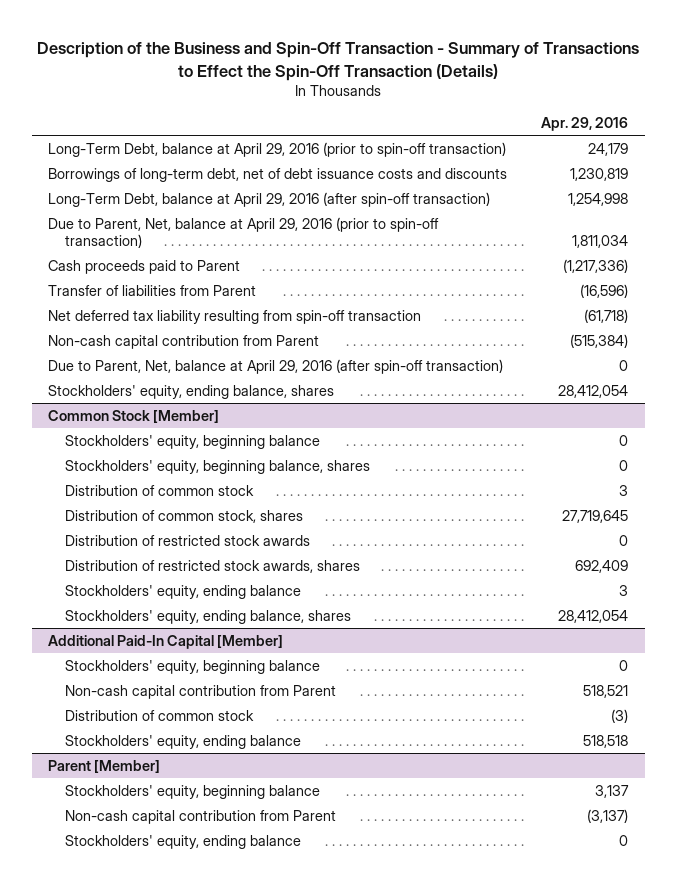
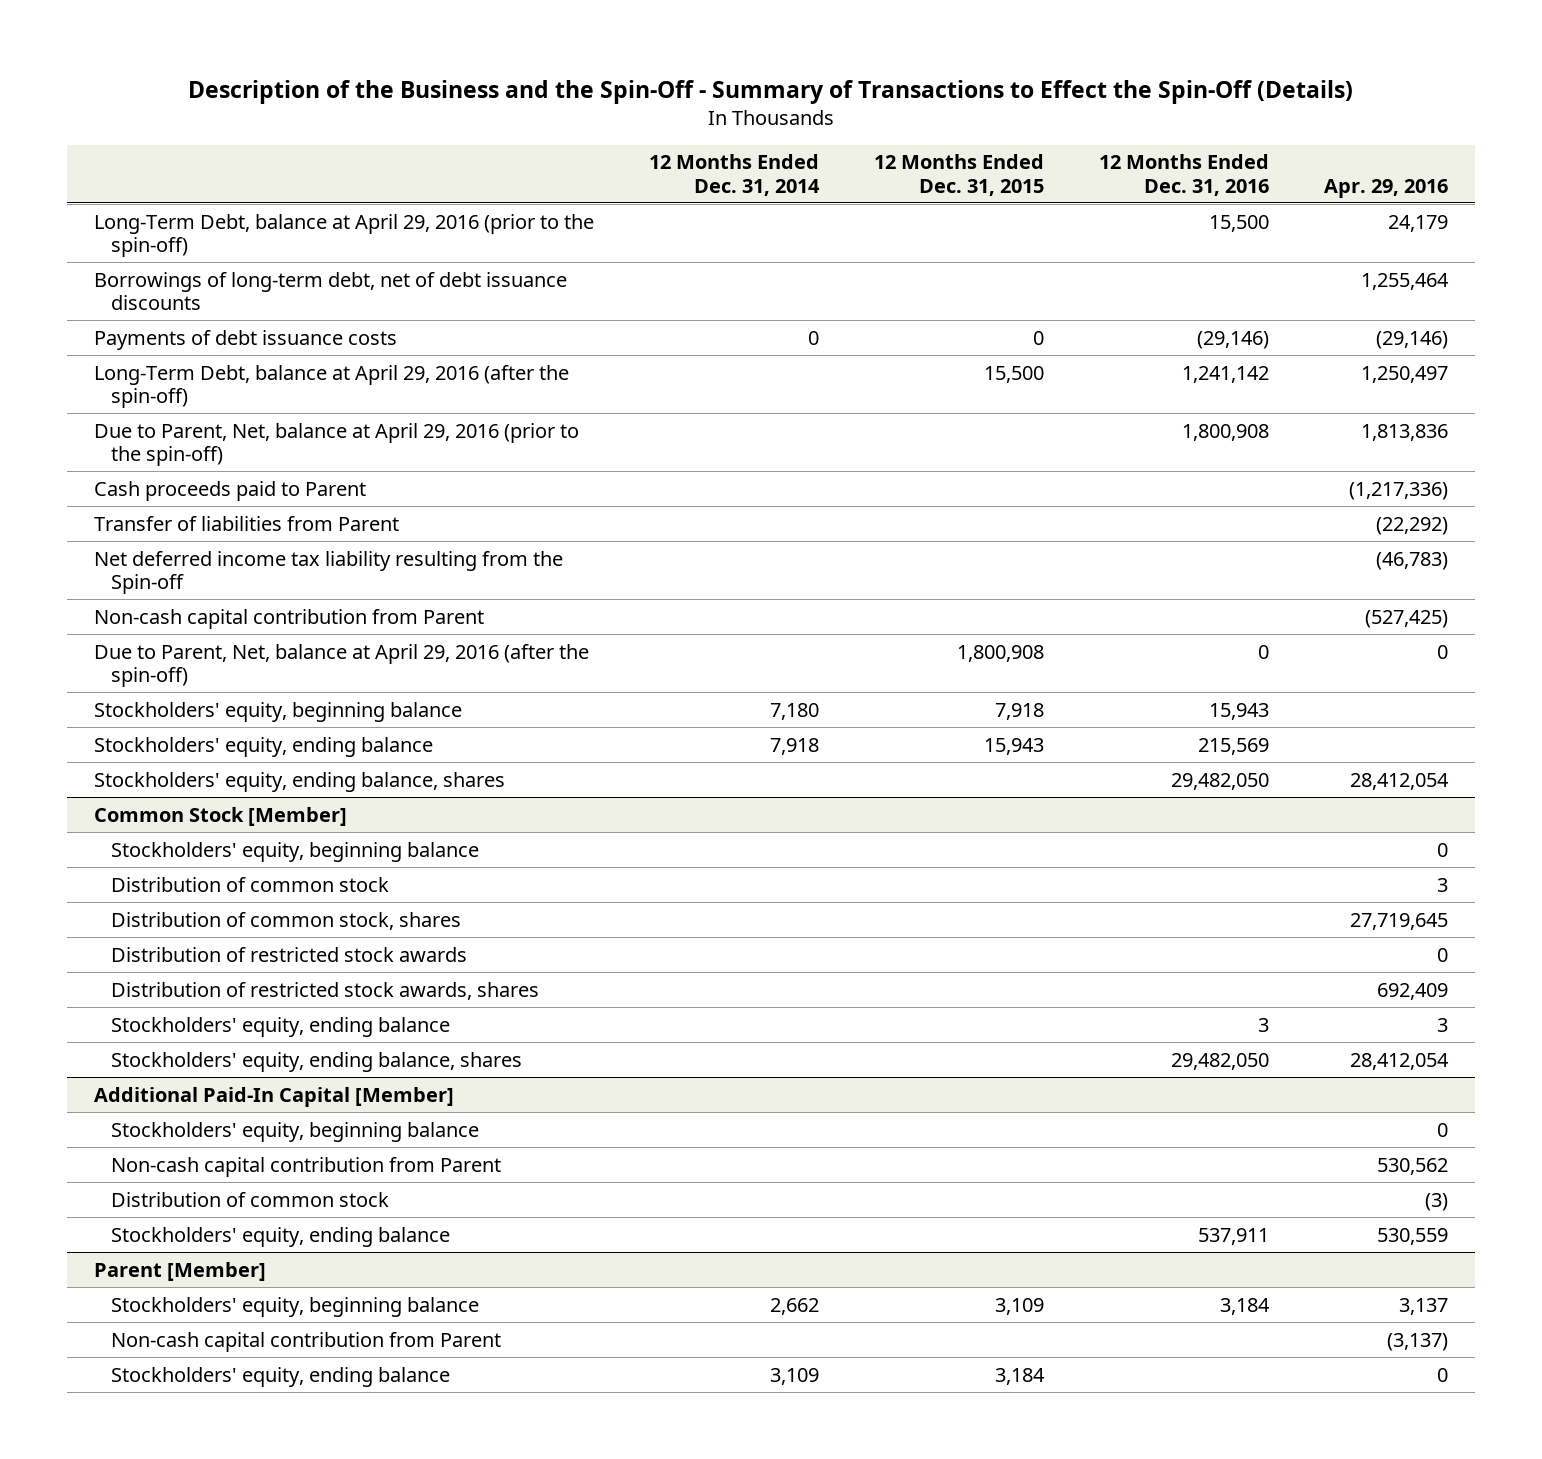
- Description of the Business and Spin-Off Transaction - Summary of Transactions to Effect the Spin-Off Transaction (Details)
+ Description of the Business and the Spin-Off - Summary of Transactions to Effect the Spin-Off (Details)
- | Apr. 29, 2016
+ | 12 Months Ended Dec. 31, 2014 | 12 Months Ended Dec. 31, 2015 | 12 Months Ended Dec. 31, 2016 | Apr. 29, 2016
- Long-Term Debt, balance at April 29, 2016 (prior to spin-off transaction) | 24,179
- Borrowings of long-term debt, net of debt issuance costs and discounts | 1,230,819
- Long-Term Debt, balance at April 29, 2016 (after spin-off transaction) | 1,254,998
- Due to Parent, Net, balance at April 29, 2016 (prior to spin-off transaction) | 1,811,034
+ Long-Term Debt, balance at April 29, 2016 (prior to the spin-off) | | | 15,500 | 24,179
+ Borrowings of long-term debt, net of debt issuance discounts | | | | 1,255,464
+ Payments of debt issuance costs | 0 | 0 | (29,146) | (29,146)
+ Long-Term Debt, balance at April 29, 2016 (after the spin-off) | | 15,500 | 1,241,142 | 1,250,497
+ Due to Parent, Net, balance at April 29, 2016 (prior to the spin-off) | | | 1,800,908 | 1,813,836
- Transfer of liabilities from Parent | (16,596)
- Net deferred tax liability resulting from spin-off transaction | (61,718)
- Non-cash capital contribution from Parent | (515,384)
- Due to Parent, Net, balance at April 29, 2016 (after spin-off transaction) | 0
+ Transfer of liabilities from Parent | | | | (22,292)
+ Net deferred income tax liability resulting from the Spin-off | | | | (46,783)
+ Non-cash capital contribution from Parent | | | | (527,425)
+ Due to Parent, Net, balance at April 29, 2016 (after the spin-off) | | 1,800,908 | 0 | 0
+ Stockholders' equity, beginning balance | 7,180 | 7,918 | 15,943 |
+ Stockholders' equity, ending balance | 7,918 | 15,943 | 215,569 |
@ Common Stock [Member]
- Stockholders' equity, beginning balance, shares | 0
@ Additional Paid-In Capital [Member]
- Non-cash capital contribution from Parent | 518,521
+ Non-cash capital contribution from Parent | | | | 530,562
- Stockholders' equity, ending balance | 518,518
+ Stockholders' equity, ending balance | | | 537,911 | 530,559

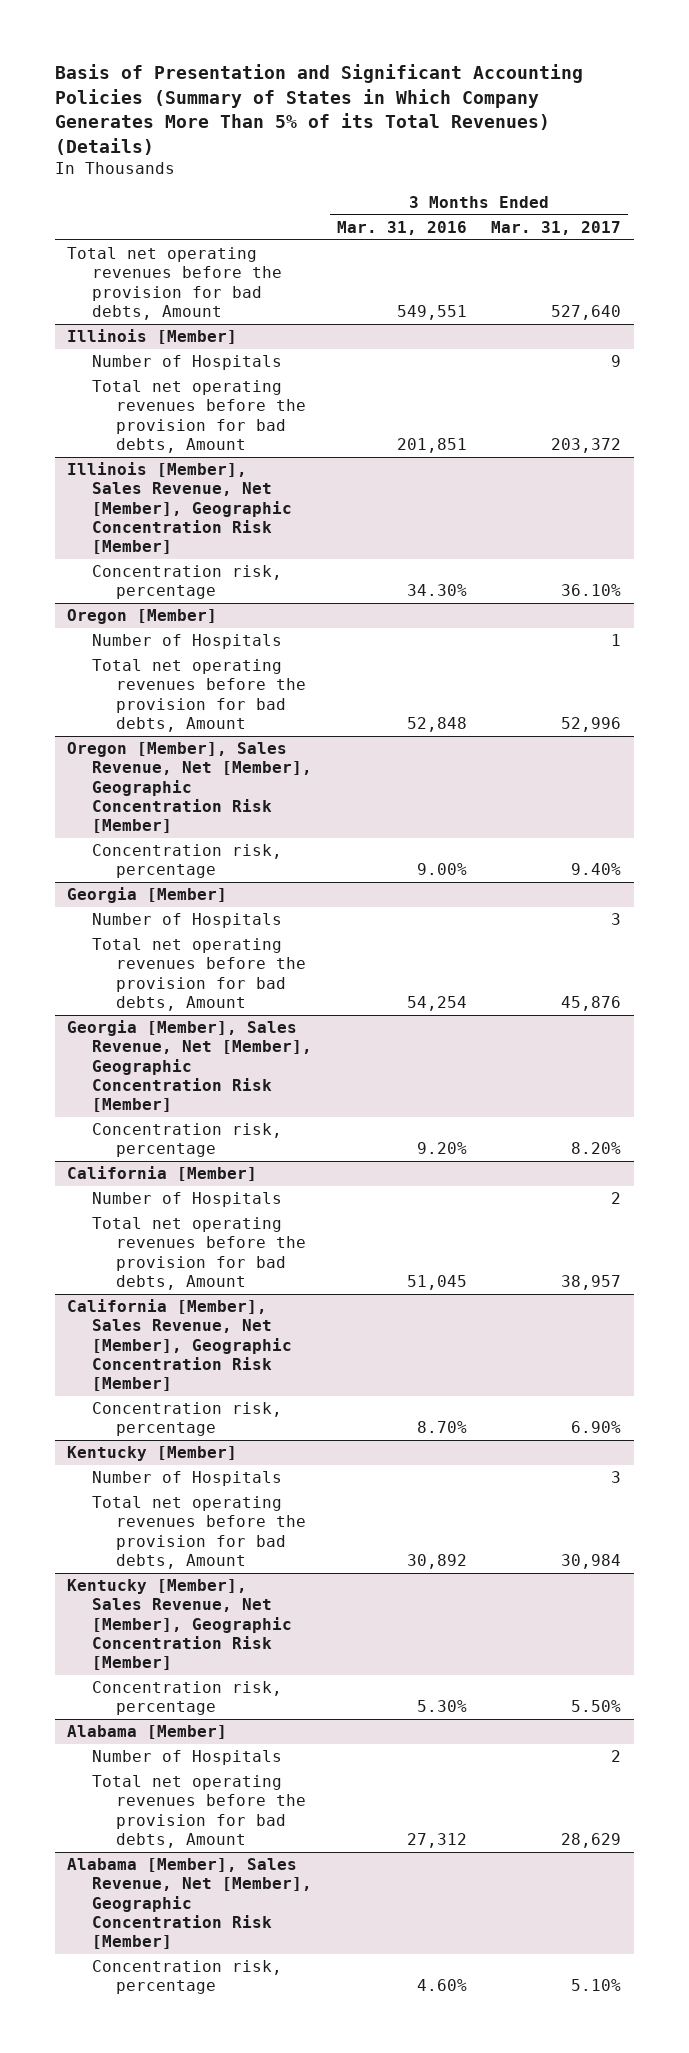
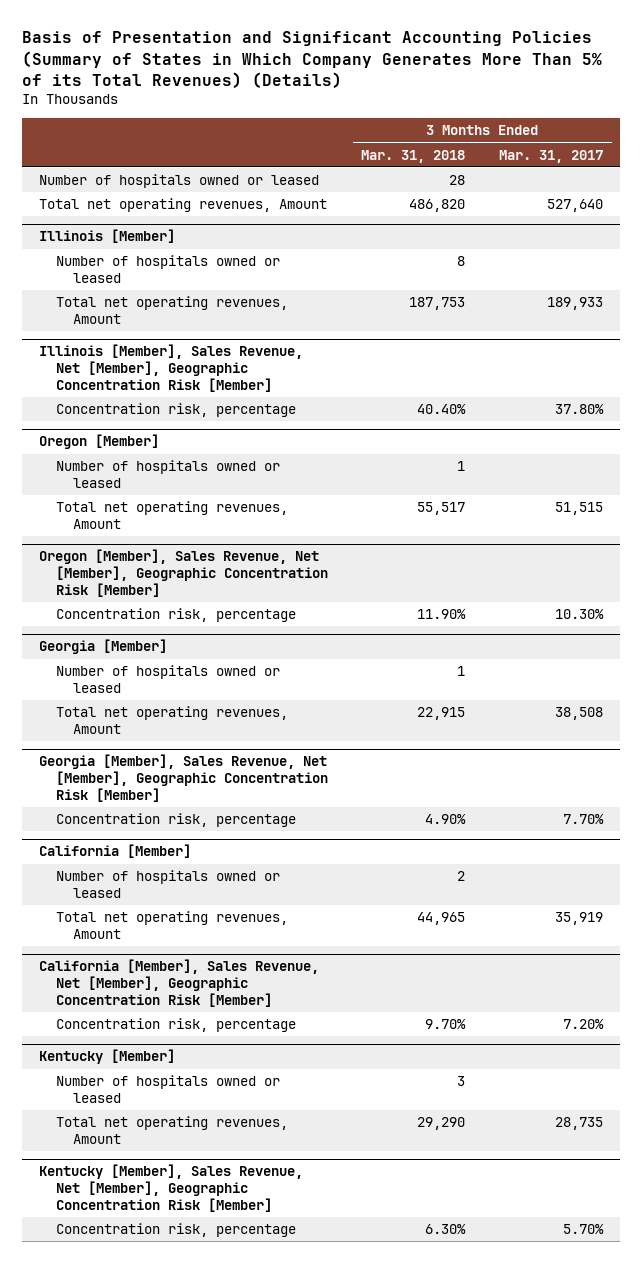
- | 3 Months Ended Mar. 31, 2016 | 3 Months Ended Mar. 31, 2017
+ | 3 Months Ended Mar. 31, 2018 | 3 Months Ended Mar. 31, 2017
- Total net operating revenues before the provision for bad debts, Amount | 549,551 | 527,640
+ Number of hospitals owned or leased | 28 |
+ Total net operating revenues, Amount | 486,820 | 527,640
@ Illinois [Member]
- Number of Hospitals | | 9
- Total net operating revenues before the provision for bad debts, Amount | 201,851 | 203,372
+ Number of hospitals owned or leased | 8 |
+ Total net operating revenues, Amount | 187,753 | 189,933
@ Illinois [Member], Sales Revenue, Net [Member], Geographic Concentration Risk [Member]
- Concentration risk, percentage | 34.30% | 36.10%
+ Concentration risk, percentage | 40.40% | 37.80%
@ Oregon [Member]
- Number of Hospitals | | 1
- Total net operating revenues before the provision for bad debts, Amount | 52,848 | 52,996
+ Number of hospitals owned or leased | 1 |
+ Total net operating revenues, Amount | 55,517 | 51,515
@ Oregon [Member], Sales Revenue, Net [Member], Geographic Concentration Risk [Member]
- Concentration risk, percentage | 9.00% | 9.40%
+ Concentration risk, percentage | 11.90% | 10.30%
@ Georgia [Member]
- Number of Hospitals | | 3
- Total net operating revenues before the provision for bad debts, Amount | 54,254 | 45,876
+ Number of hospitals owned or leased | 1 |
+ Total net operating revenues, Amount | 22,915 | 38,508
@ Georgia [Member], Sales Revenue, Net [Member], Geographic Concentration Risk [Member]
- Concentration risk, percentage | 9.20% | 8.20%
+ Concentration risk, percentage | 4.90% | 7.70%
@ California [Member]
- Number of Hospitals | | 2
- Total net operating revenues before the provision for bad debts, Amount | 51,045 | 38,957
+ Number of hospitals owned or leased | 2 |
+ Total net operating revenues, Amount | 44,965 | 35,919
@ California [Member], Sales Revenue, Net [Member], Geographic Concentration Risk [Member]
- Concentration risk, percentage | 8.70% | 6.90%
+ Concentration risk, percentage | 9.70% | 7.20%
@ Kentucky [Member]
- Number of Hospitals | | 3
- Total net operating revenues before the provision for bad debts, Amount | 30,892 | 30,984
+ Number of hospitals owned or leased | 3 |
+ Total net operating revenues, Amount | 29,290 | 28,735
@ Kentucky [Member], Sales Revenue, Net [Member], Geographic Concentration Risk [Member]
- Concentration risk, percentage | 5.30% | 5.50%
- Alabama [Member]
- Number of Hospitals | | 2
- Total net operating revenues before the provision for bad debts, Amount | 27,312 | 28,629
- Alabama [Member], Sales Revenue, Net [Member], Geographic Concentration Risk [Member]
- Concentration risk, percentage | 4.60% | 5.10%
@ Kentucky [Member], Sales Revenue, Net [Member], Geographic Concentration Risk [Member]
+ Concentration risk, percentage | 6.30% | 5.70%

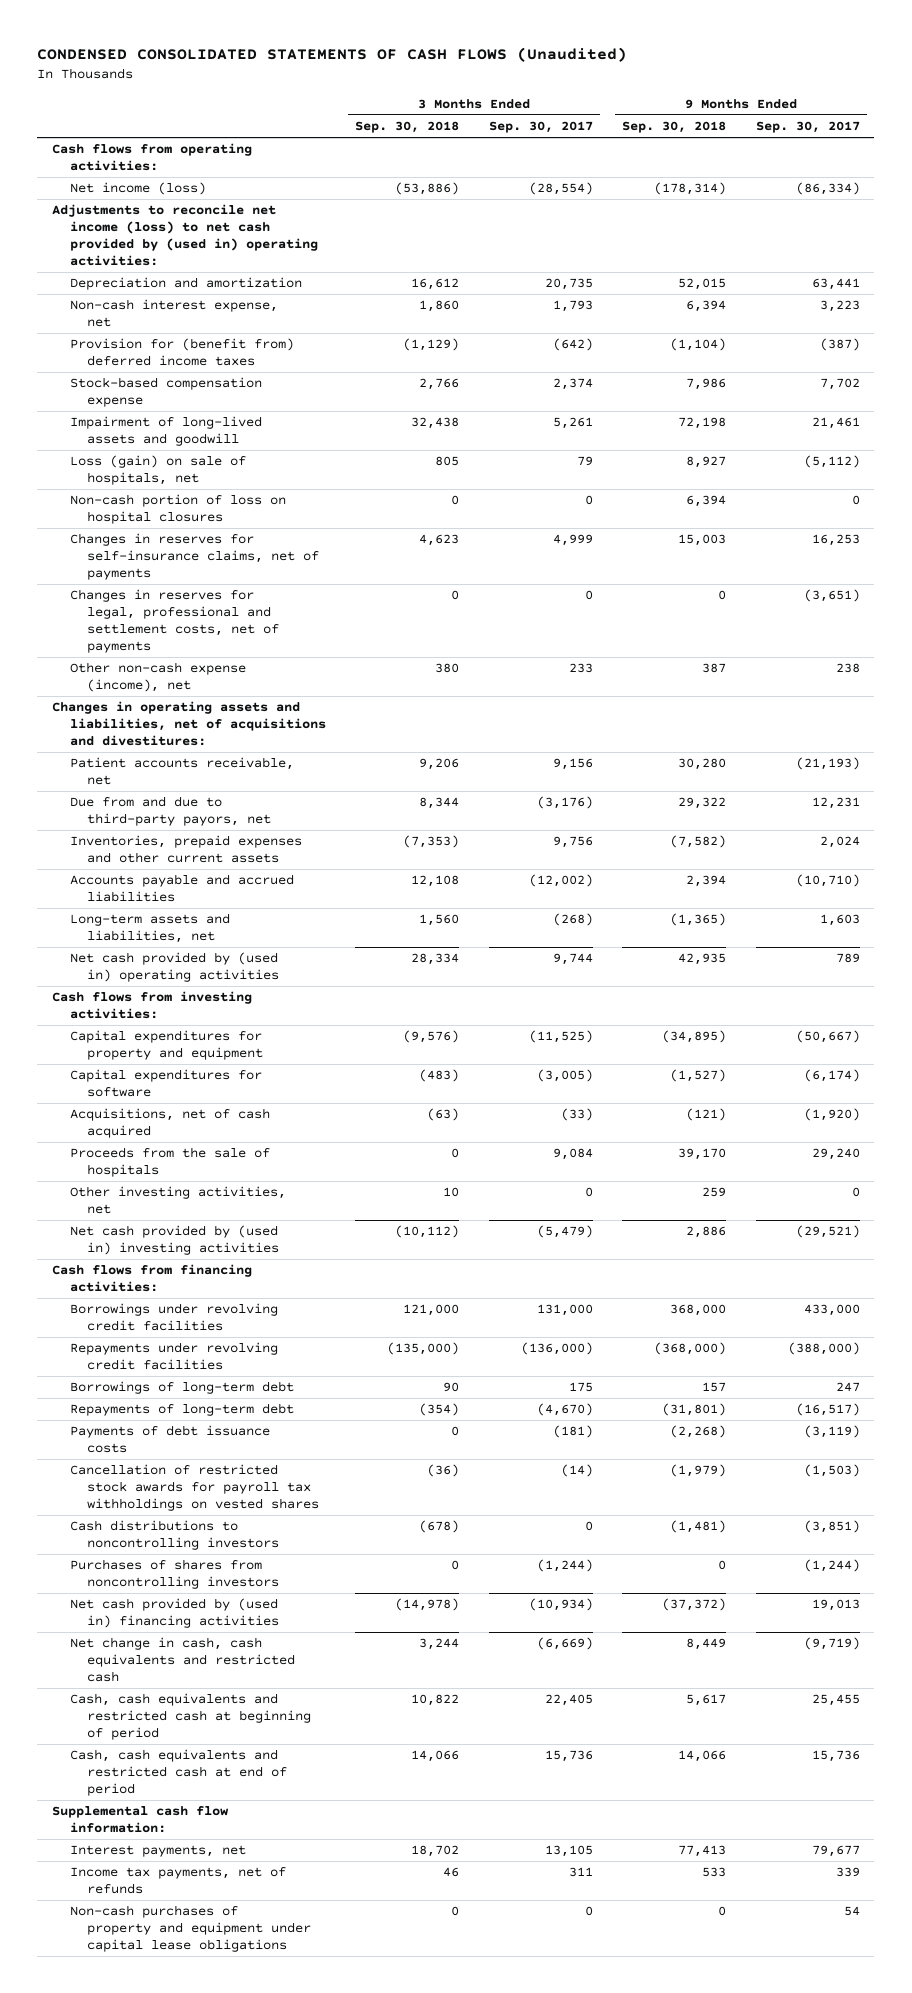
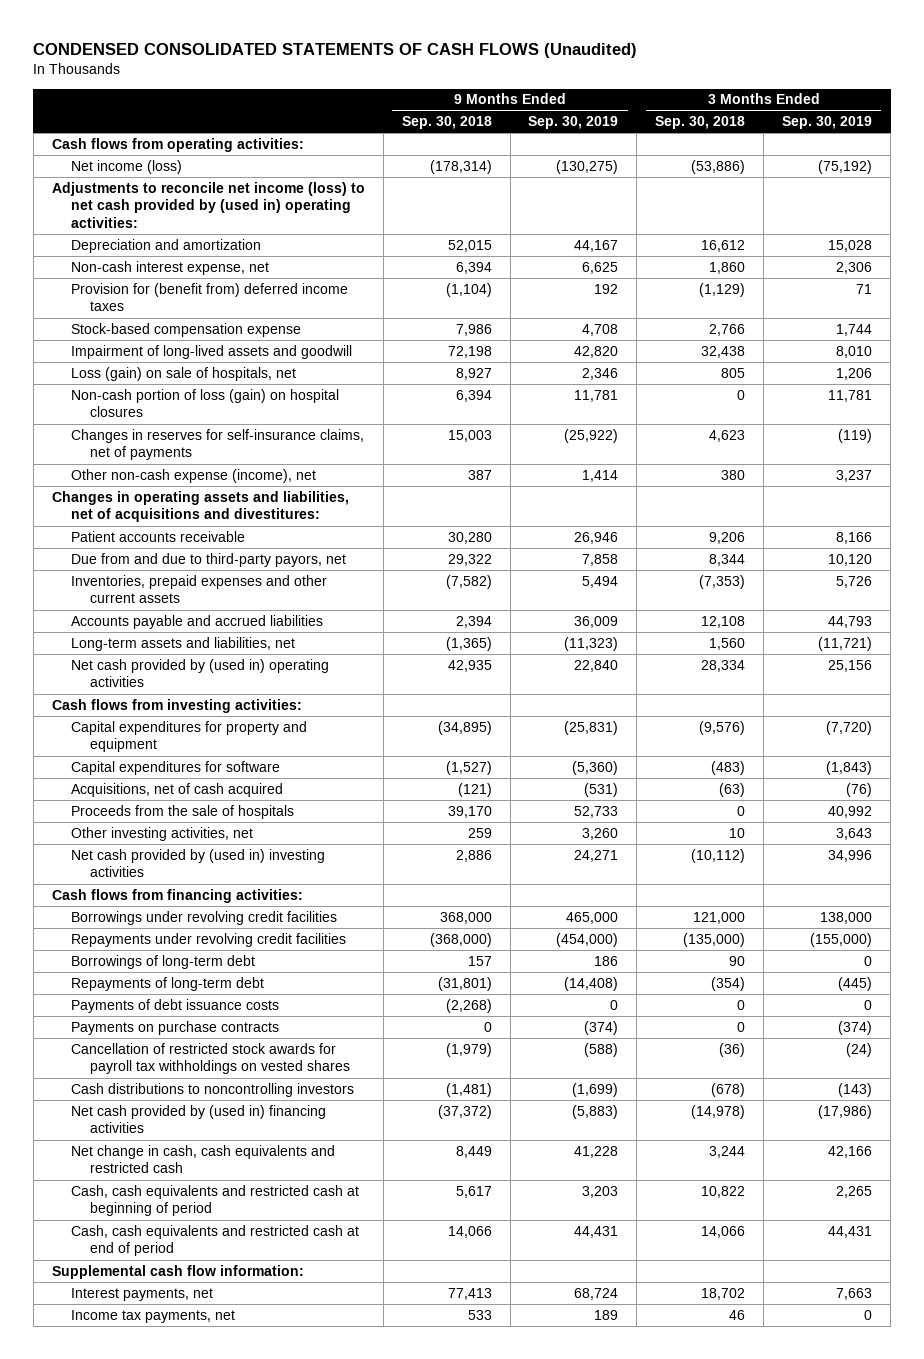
- | 3 Months Ended Sep. 30, 2018 | 3 Months Ended Sep. 30, 2017 | 9 Months Ended Sep. 30, 2018 | 9 Months Ended Sep. 30, 2017
+ | 9 Months Ended Sep. 30, 2018 | 9 Months Ended Sep. 30, 2019 | 3 Months Ended Sep. 30, 2018 | 3 Months Ended Sep. 30, 2019
- Non-cash portion of loss on hospital closures | 0 | 0 | 6,394 | 0
+ Non-cash portion of loss (gain) on hospital closures | 6,394 | 11,781 | 0 | 11,781
- Changes in reserves for legal, professional and settlement costs, net of payments | 0 | 0 | 0 | (3,651)
- Patient accounts receivable, net | 9,206 | 9,156 | 30,280 | (21,193)
+ Patient accounts receivable | 30,280 | 26,946 | 9,206 | 8,166
+ Payments on purchase contracts | 0 | (374) | 0 | (374)
- Purchases of shares from noncontrolling investors | 0 | (1,244) | 0 | (1,244)
- Income tax payments, net of refunds | 46 | 311 | 533 | 339
- Non-cash purchases of property and equipment under capital lease obligations | 0 | 0 | 0 | 54
+ Income tax payments, net | 533 | 189 | 46 | 0

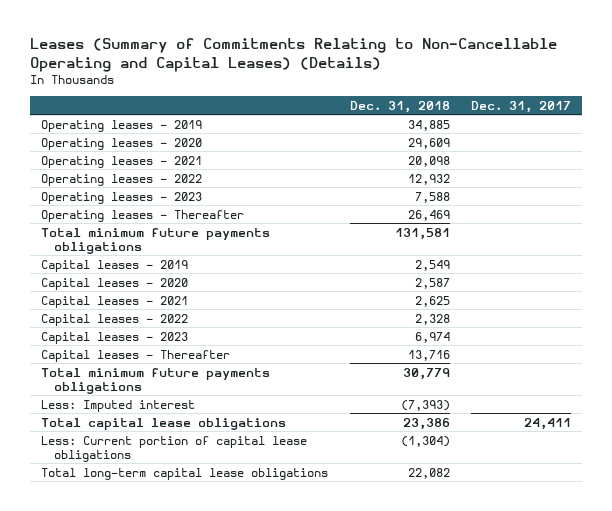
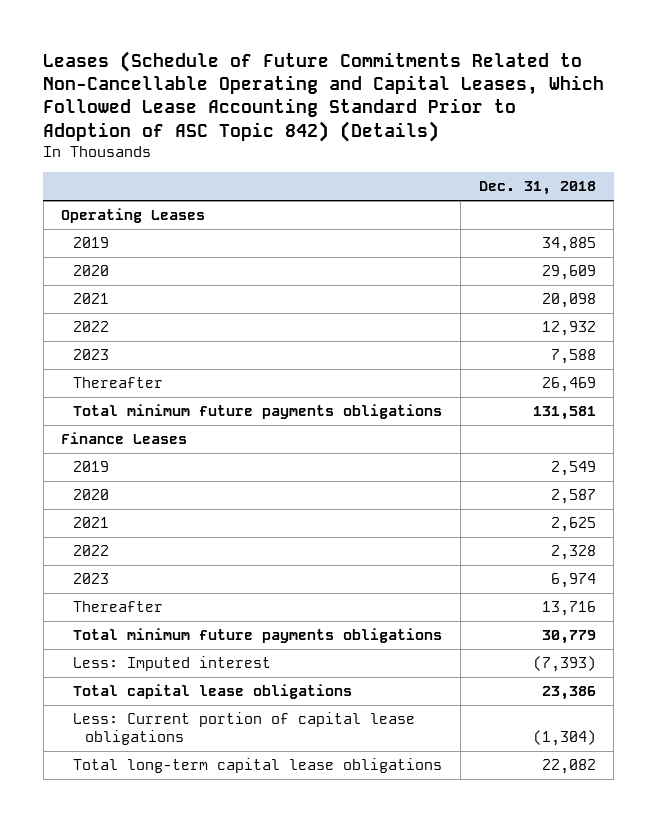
- Leases (Summary of Commitments Relating to Non-Cancellable Operating and Capital Leases) (Details)
+ Leases (Schedule of Future Commitments Related to Non-Cancellable Operating and Capital Leases, Which Followed Lease Accounting Standard Prior to Adoption of ASC Topic 842) (Details)
- | Dec. 31, 2018 | Dec. 31, 2017
+ | Dec. 31, 2018
- Operating leases - 2019 | 34,885 |
- Operating leases - 2020 | 29,609 |
- Operating leases - 2021 | 20,098 |
- Operating leases - 2022 | 12,932 |
- Operating leases - 2023 | 7,588 |
- Operating leases - Thereafter | 26,469 |
+ Operating Leases
+ 2019 | 34,885
+ 2020 | 29,609
+ 2021 | 20,098
+ 2022 | 12,932
+ 2023 | 7,588
+ Thereafter | 26,469
- Capital leases - 2019 | 2,549 |
- Capital leases - 2020 | 2,587 |
- Capital leases - 2021 | 2,625 |
- Capital leases - 2022 | 2,328 |
- Capital leases - 2023 | 6,974 |
- Capital leases - Thereafter | 13,716 |
+ Finance Leases
+ 2019 | 2,549
+ 2020 | 2,587
+ 2021 | 2,625
+ 2022 | 2,328
+ 2023 | 6,974
+ Thereafter | 13,716

